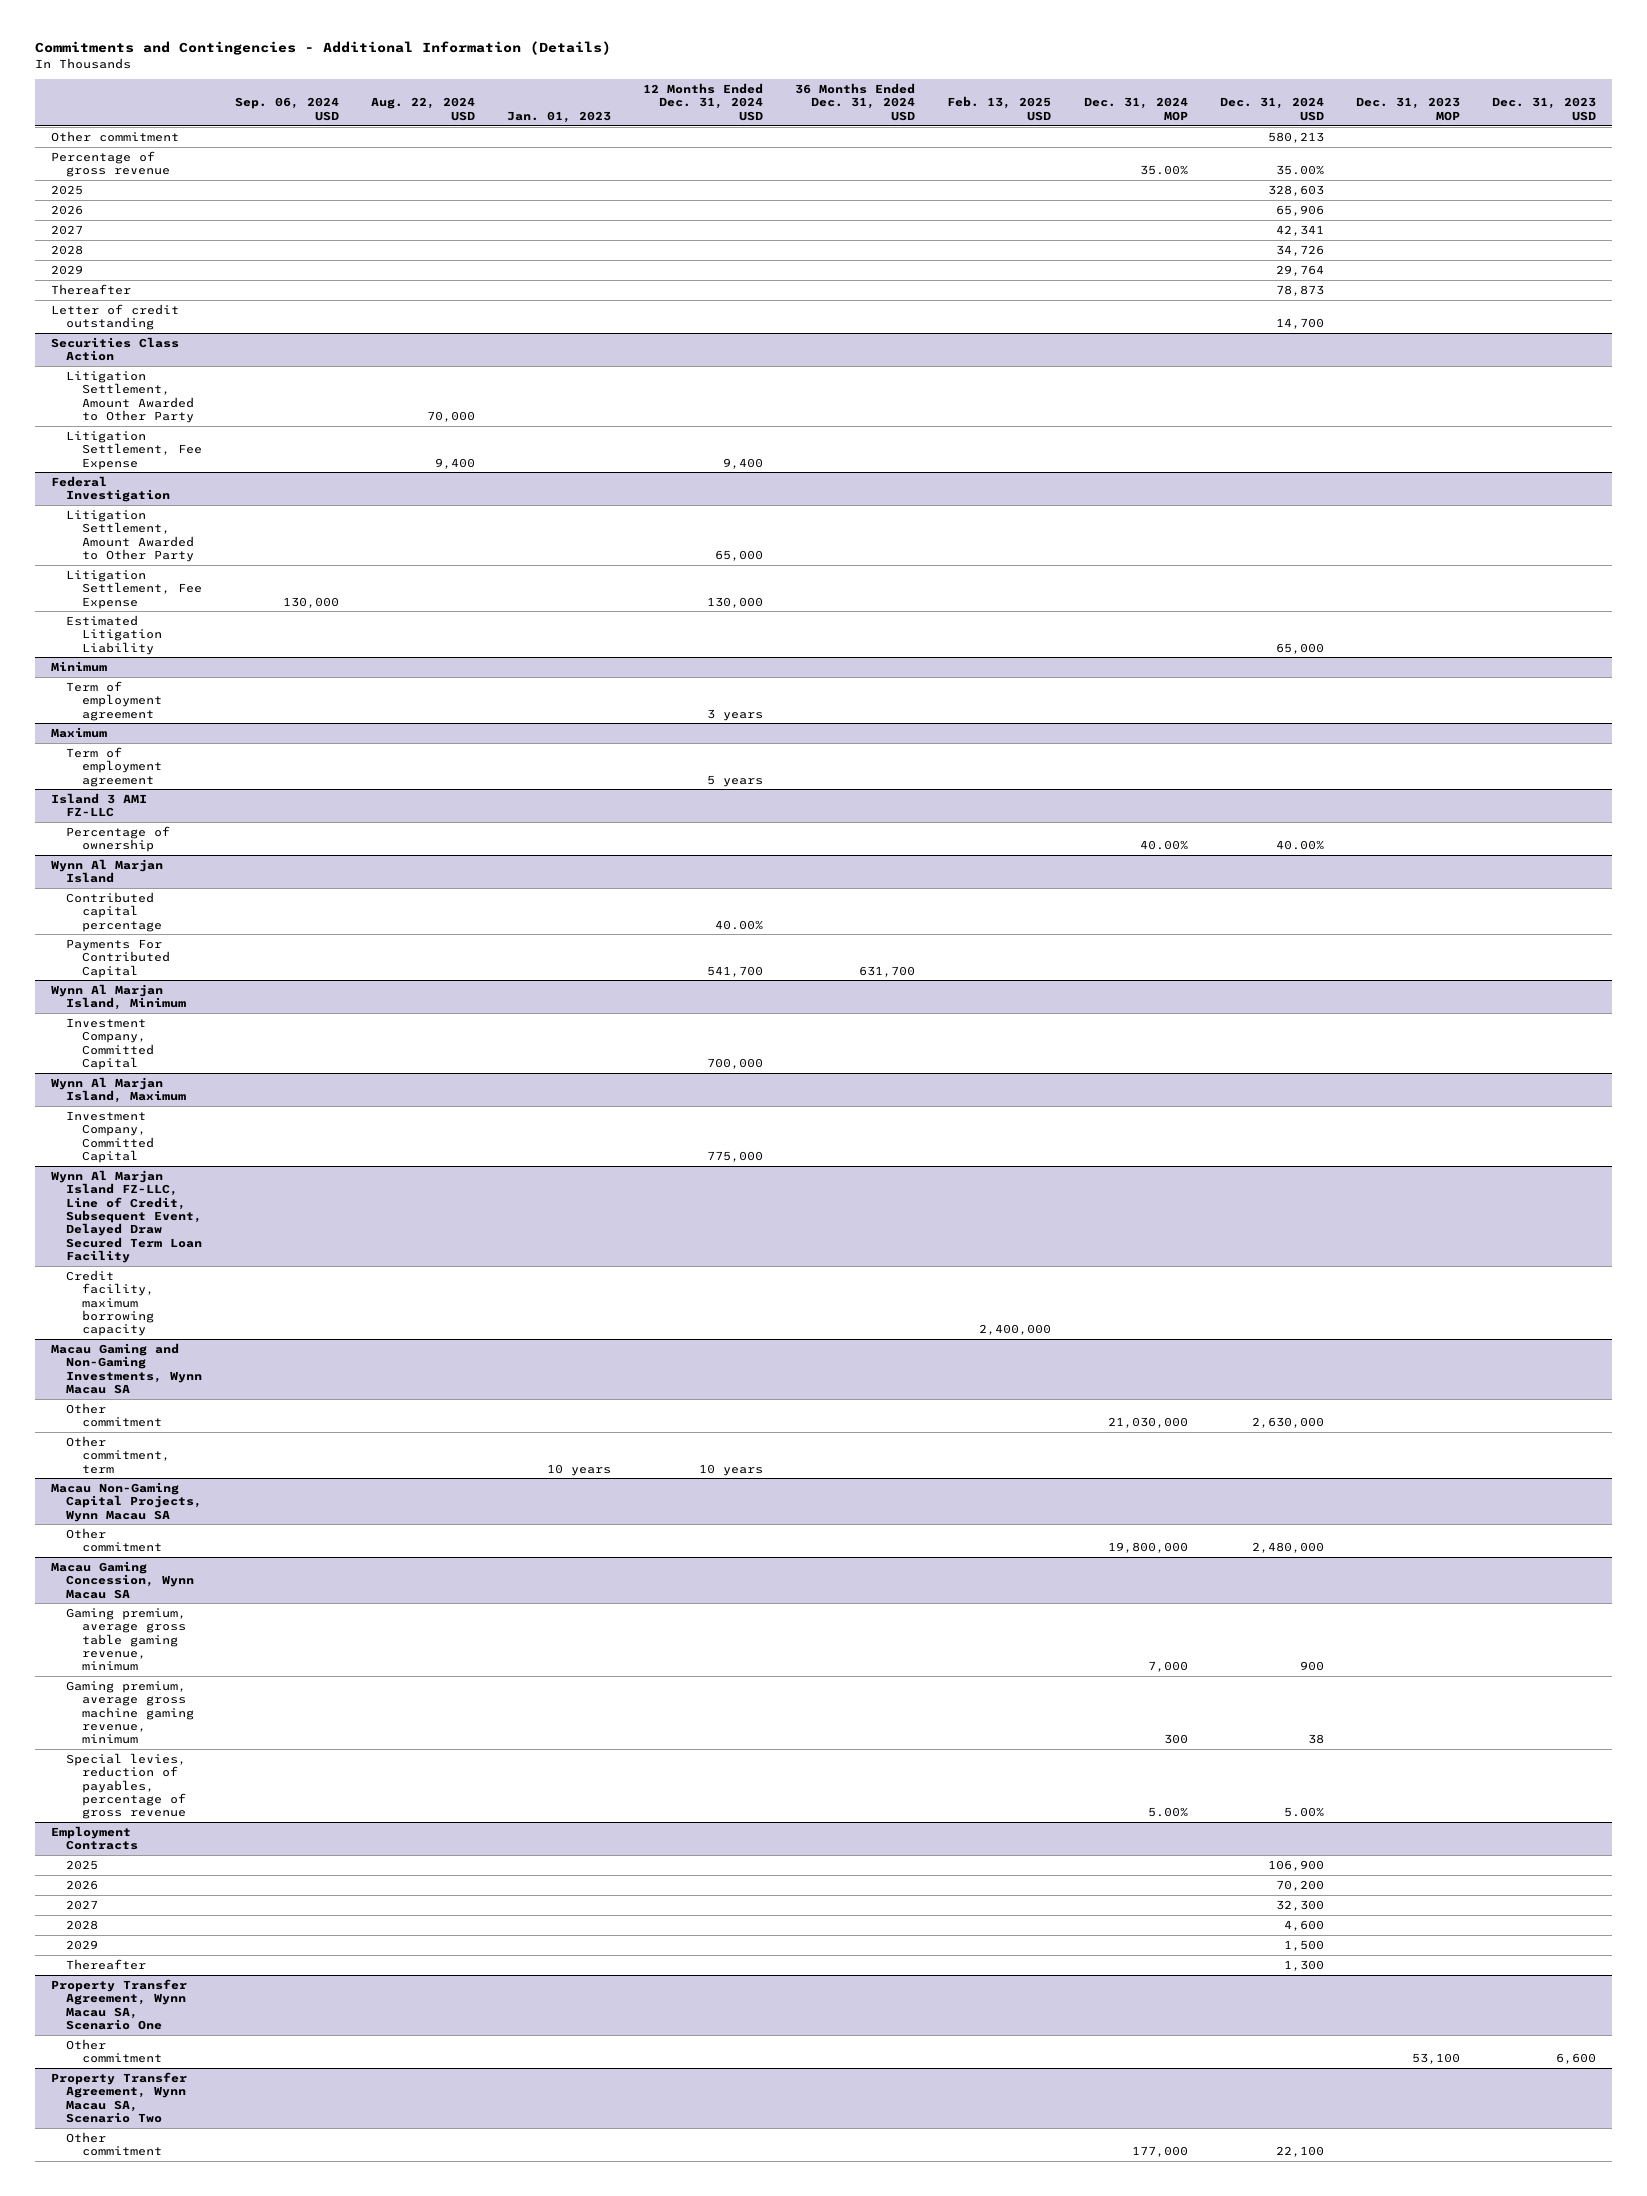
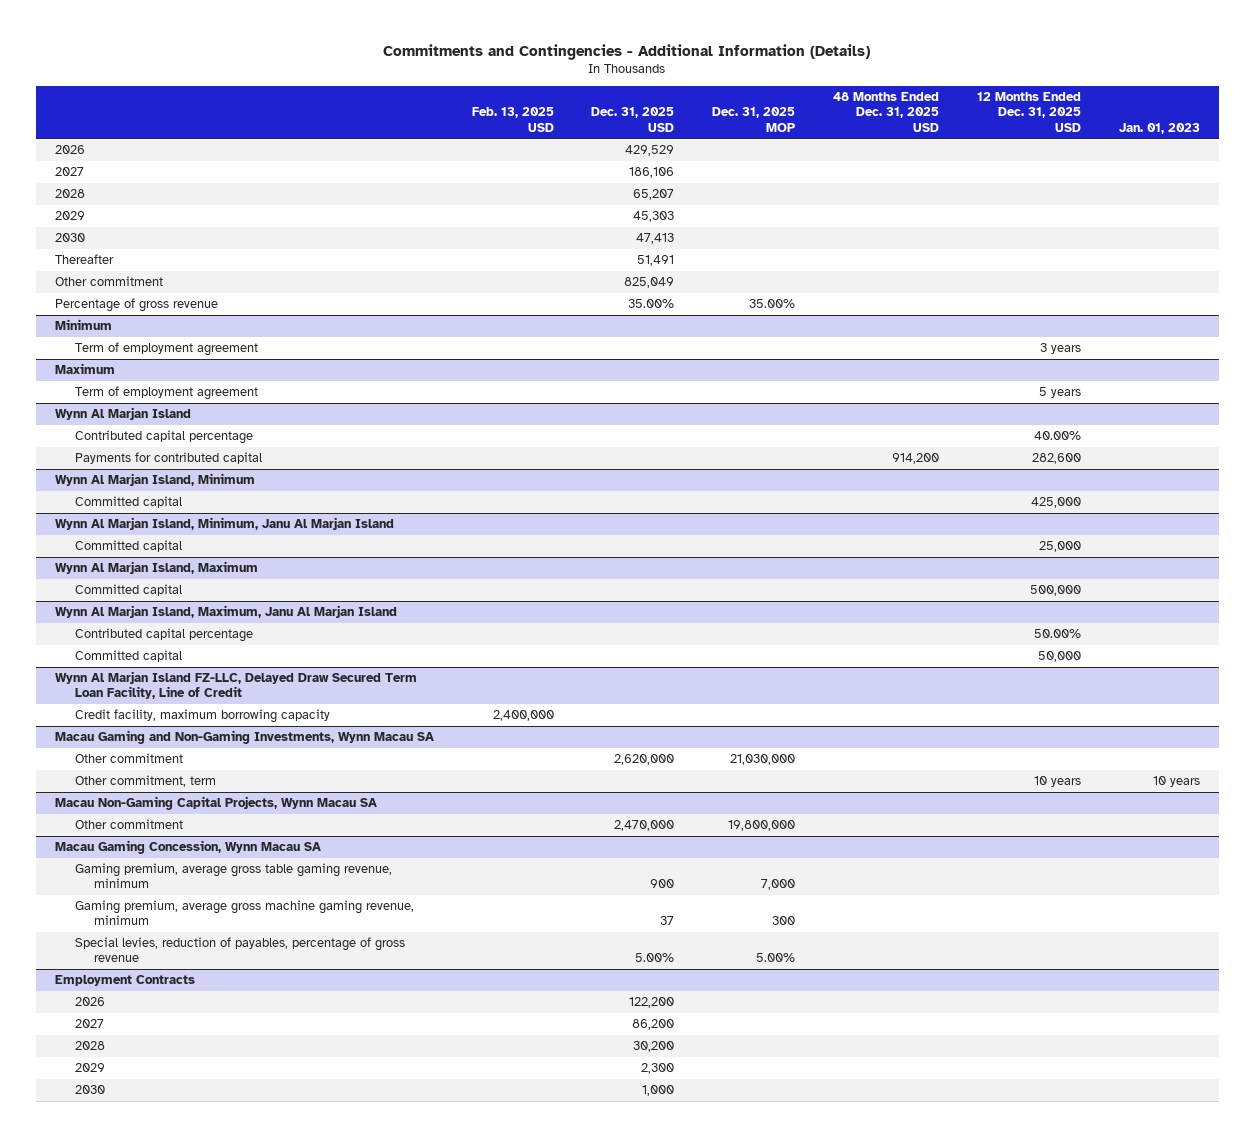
- | Sep. 06, 2024 USD | Aug. 22, 2024 USD | Jan. 01, 2023 | 12 Months Ended Dec. 31, 2024 USD | 36 Months Ended Dec. 31, 2024 USD | Feb. 13, 2025 USD | Dec. 31, 2024 MOP | Dec. 31, 2024 USD | Dec. 31, 2023 MOP | Dec. 31, 2023 USD
+ | Feb. 13, 2025 USD | Dec. 31, 2025 USD | Dec. 31, 2025 MOP | 48 Months Ended Dec. 31, 2025 USD | 12 Months Ended Dec. 31, 2025 USD | Jan. 01, 2023
- 2025 | | | | | | | | 328,603 | |
+ 2030 | | 47,413 | | | |
- Letter of credit outstanding | | | | | | | | 14,700 | |
- Securities Class Action
- Litigation Settlement, Amount Awarded to Other Party | | 70,000 | | | | | | | |
- Litigation Settlement, Fee Expense | | 9,400 | | 9,400 | | | | | |
- Federal Investigation
- Litigation Settlement, Amount Awarded to Other Party | | | | 65,000 | | | | | |
- Litigation Settlement, Fee Expense | 130,000 | | | 130,000 | | | | | |
- Estimated Litigation Liability | | | | | | | | 65,000 | |
moved down: Other commitment | | 825,049 | | | |
moved down: Percentage of gross revenue | | 35.00% | 35.00% | | |
- Island 3 AMI FZ-LLC
- Percentage of ownership | | | | | | | 40.00% | 40.00% | |
@ Wynn Al Marjan Island
- Payments For Contributed Capital | | | | 541,700 | 631,700 | | | | |
+ Payments for contributed capital | | | | 914,200 | 282,600 |
@ Wynn Al Marjan Island, Minimum
- Investment Company, Committed Capital | | | | 700,000 | | | | | |
+ Committed capital | | | | | 425,000 |
+ Wynn Al Marjan Island, Minimum, Janu Al Marjan Island
+ Committed capital | | | | | 25,000 |
@ Wynn Al Marjan Island, Maximum
- Investment Company, Committed Capital | | | | 775,000 | | | | | |
- Wynn Al Marjan Island FZ-LLC, Line of Credit, Subsequent Event, Delayed Draw Secured Term Loan Facility
@ Wynn Al Marjan Island, Maximum
+ Committed capital | | | | | 500,000 |
+ Wynn Al Marjan Island, Maximum, Janu Al Marjan Island
+ Contributed capital percentage | | | | | 50.00% |
+ Committed capital | | | | | 50,000 |
+ Wynn Al Marjan Island FZ-LLC, Delayed Draw Secured Term Loan Facility, Line of Credit
@ Employment Contracts
- 2025 | | | | | | | | 106,900 | |
- Thereafter | | | | | | | | 1,300 | |
- Property Transfer Agreement, Wynn Macau SA, Scenario One
- Other commitment | | | | | | | | | 53,100 | 6,600
- Property Transfer Agreement, Wynn Macau SA, Scenario Two
- Other commitment | | | | | | | 177,000 | 22,100 | |
@ Employment Contracts
+ 2030 | | 1,000 | | | |

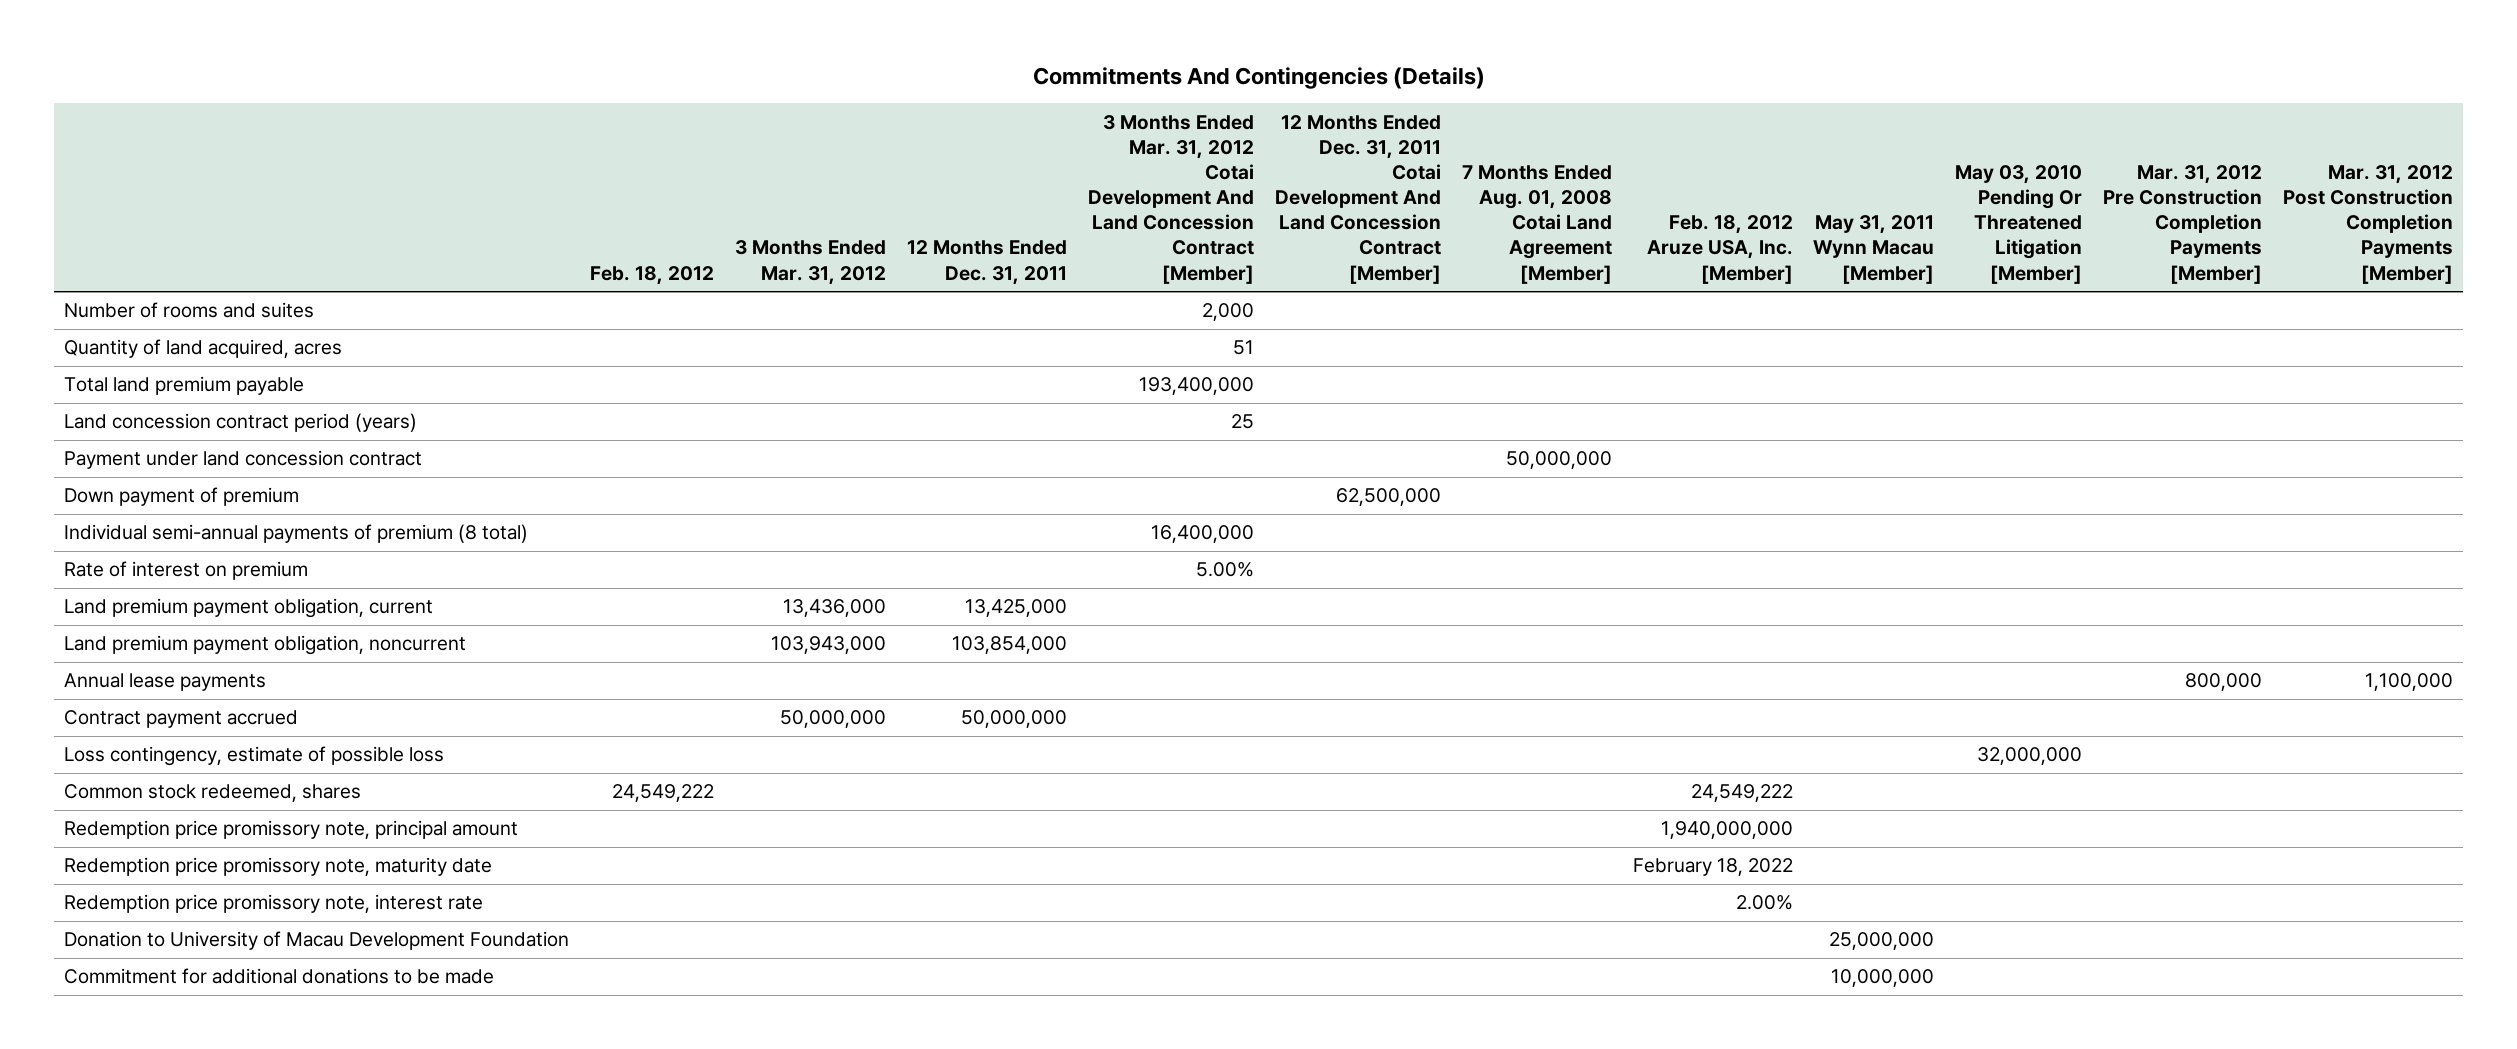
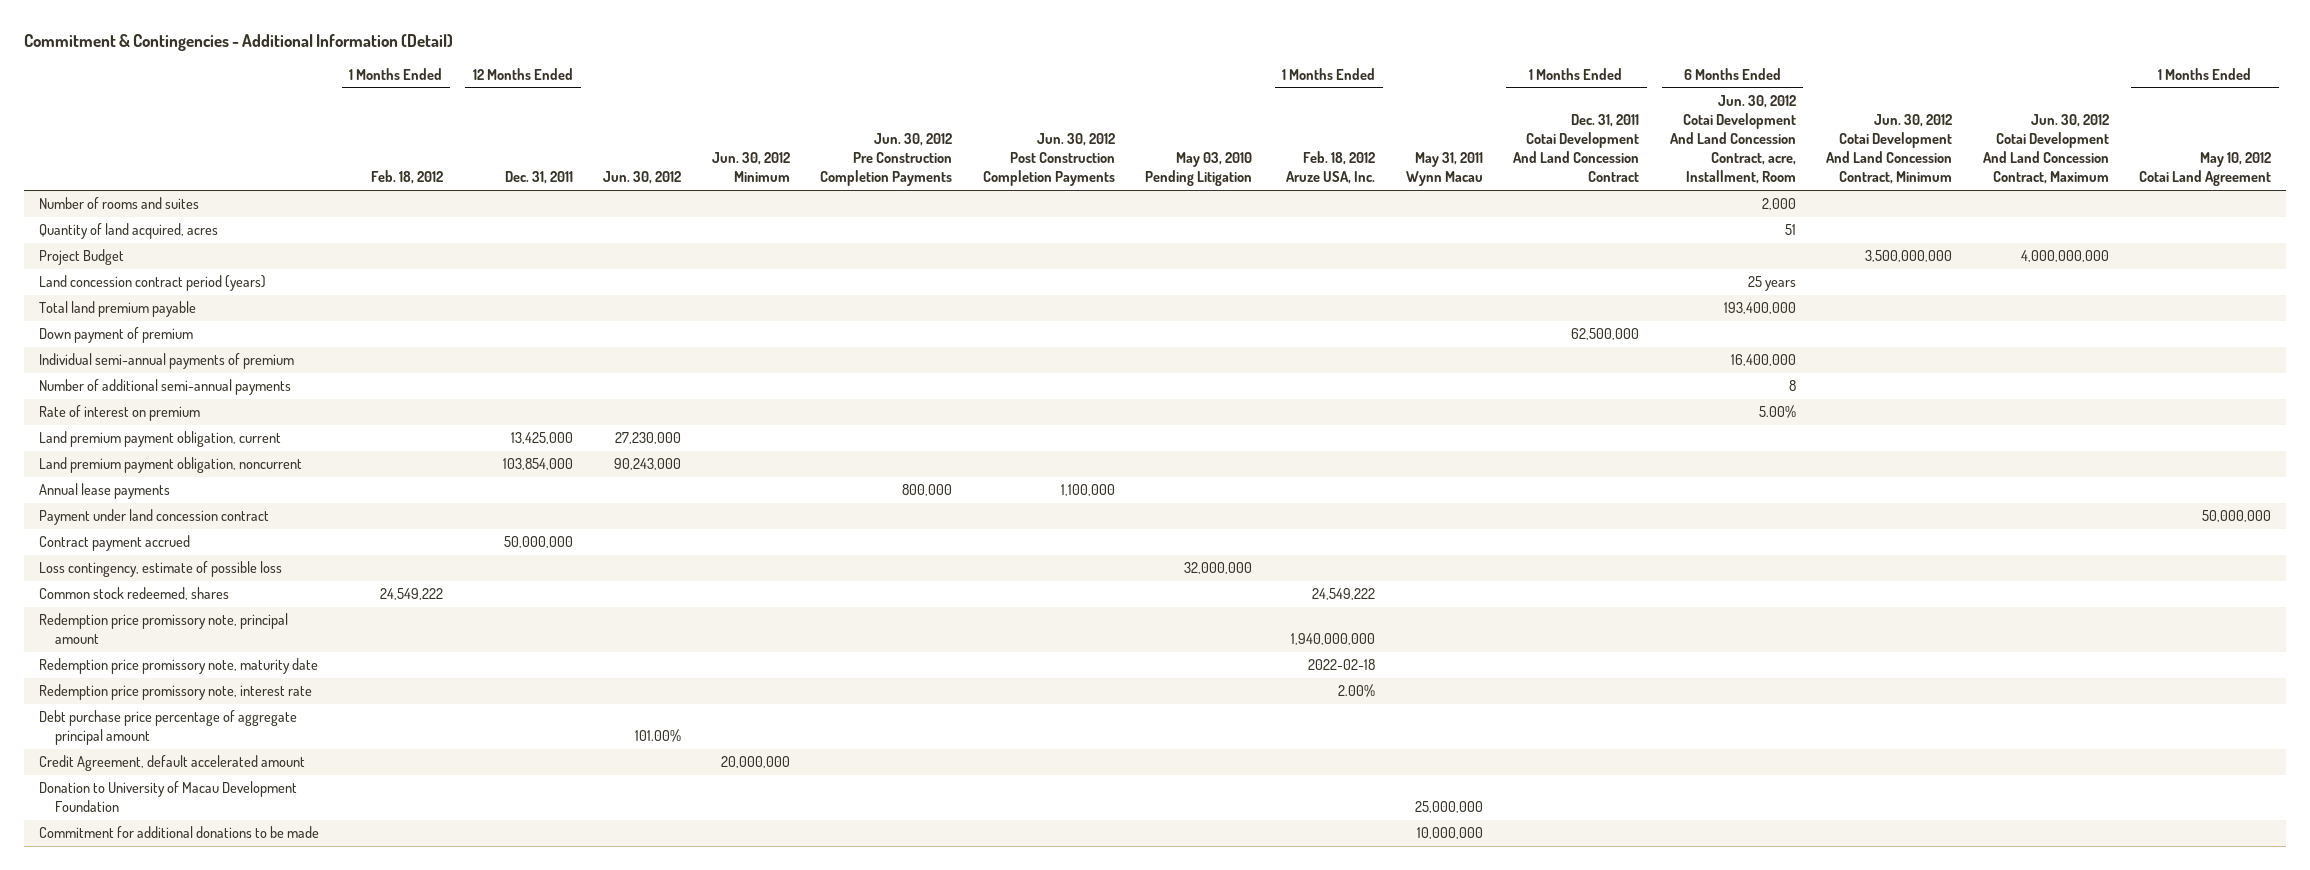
- Commitments And Contingencies (Details)
+ Commitment & Contingencies - Additional Information (Detail)
- | Feb. 18, 2012 | 3 Months Ended Mar. 31, 2012 | 12 Months Ended Dec. 31, 2011 | 3 Months Ended Mar. 31, 2012 Cotai Development And Land Concession Contract [Member] | 12 Months Ended Dec. 31, 2011 Cotai Development And Land Concession Contract [Member] | 7 Months Ended Aug. 01, 2008 Cotai Land Agreement [Member] | Feb. 18, 2012 Aruze USA, Inc. [Member] | May 31, 2011 Wynn Macau [Member] | May 03, 2010 Pending Or Threatened Litigation [Member] | Mar. 31, 2012 Pre Construction Completion Payments [Member] | Mar. 31, 2012 Post Construction Completion Payments [Member]
+ | 1 Months Ended Feb. 18, 2012 | 12 Months Ended Dec. 31, 2011 | Jun. 30, 2012 | Jun. 30, 2012 Minimum | Jun. 30, 2012 Pre Construction Completion Payments | Jun. 30, 2012 Post Construction Completion Payments | May 03, 2010 Pending Litigation | 1 Months Ended Feb. 18, 2012 Aruze USA, Inc. | May 31, 2011 Wynn Macau | 1 Months Ended Dec. 31, 2011 Cotai Development And Land Concession Contract | 6 Months Ended Jun. 30, 2012 Cotai Development And Land Concession Contract, acre, Installment, Room | Jun. 30, 2012 Cotai Development And Land Concession Contract, Minimum | Jun. 30, 2012 Cotai Development And Land Concession Contract, Maximum | 1 Months Ended May 10, 2012 Cotai Land Agreement
+ Project Budget | | | | | | | | | | | | 3,500,000,000 | 4,000,000,000 |
moved down: Total land premium payable | | | | | | | | | | | 193,400,000 | | |
- Individual semi-annual payments of premium (8 total) | | | | 16,400,000 | | | | | | |
+ Individual semi-annual payments of premium | | | | | | | | | | | 16,400,000 | | |
+ Number of additional semi-annual payments | | | | | | | | | | | 8 | | |
moved down: Payment under land concession contract | | | | | | | | | | | | | | 50,000,000
+ Debt purchase price percentage of aggregate principal amount | | | 101.00% | | | | | | | | | | |
+ Credit Agreement, default accelerated amount | | | | 20,000,000 | | | | | | | | | |

